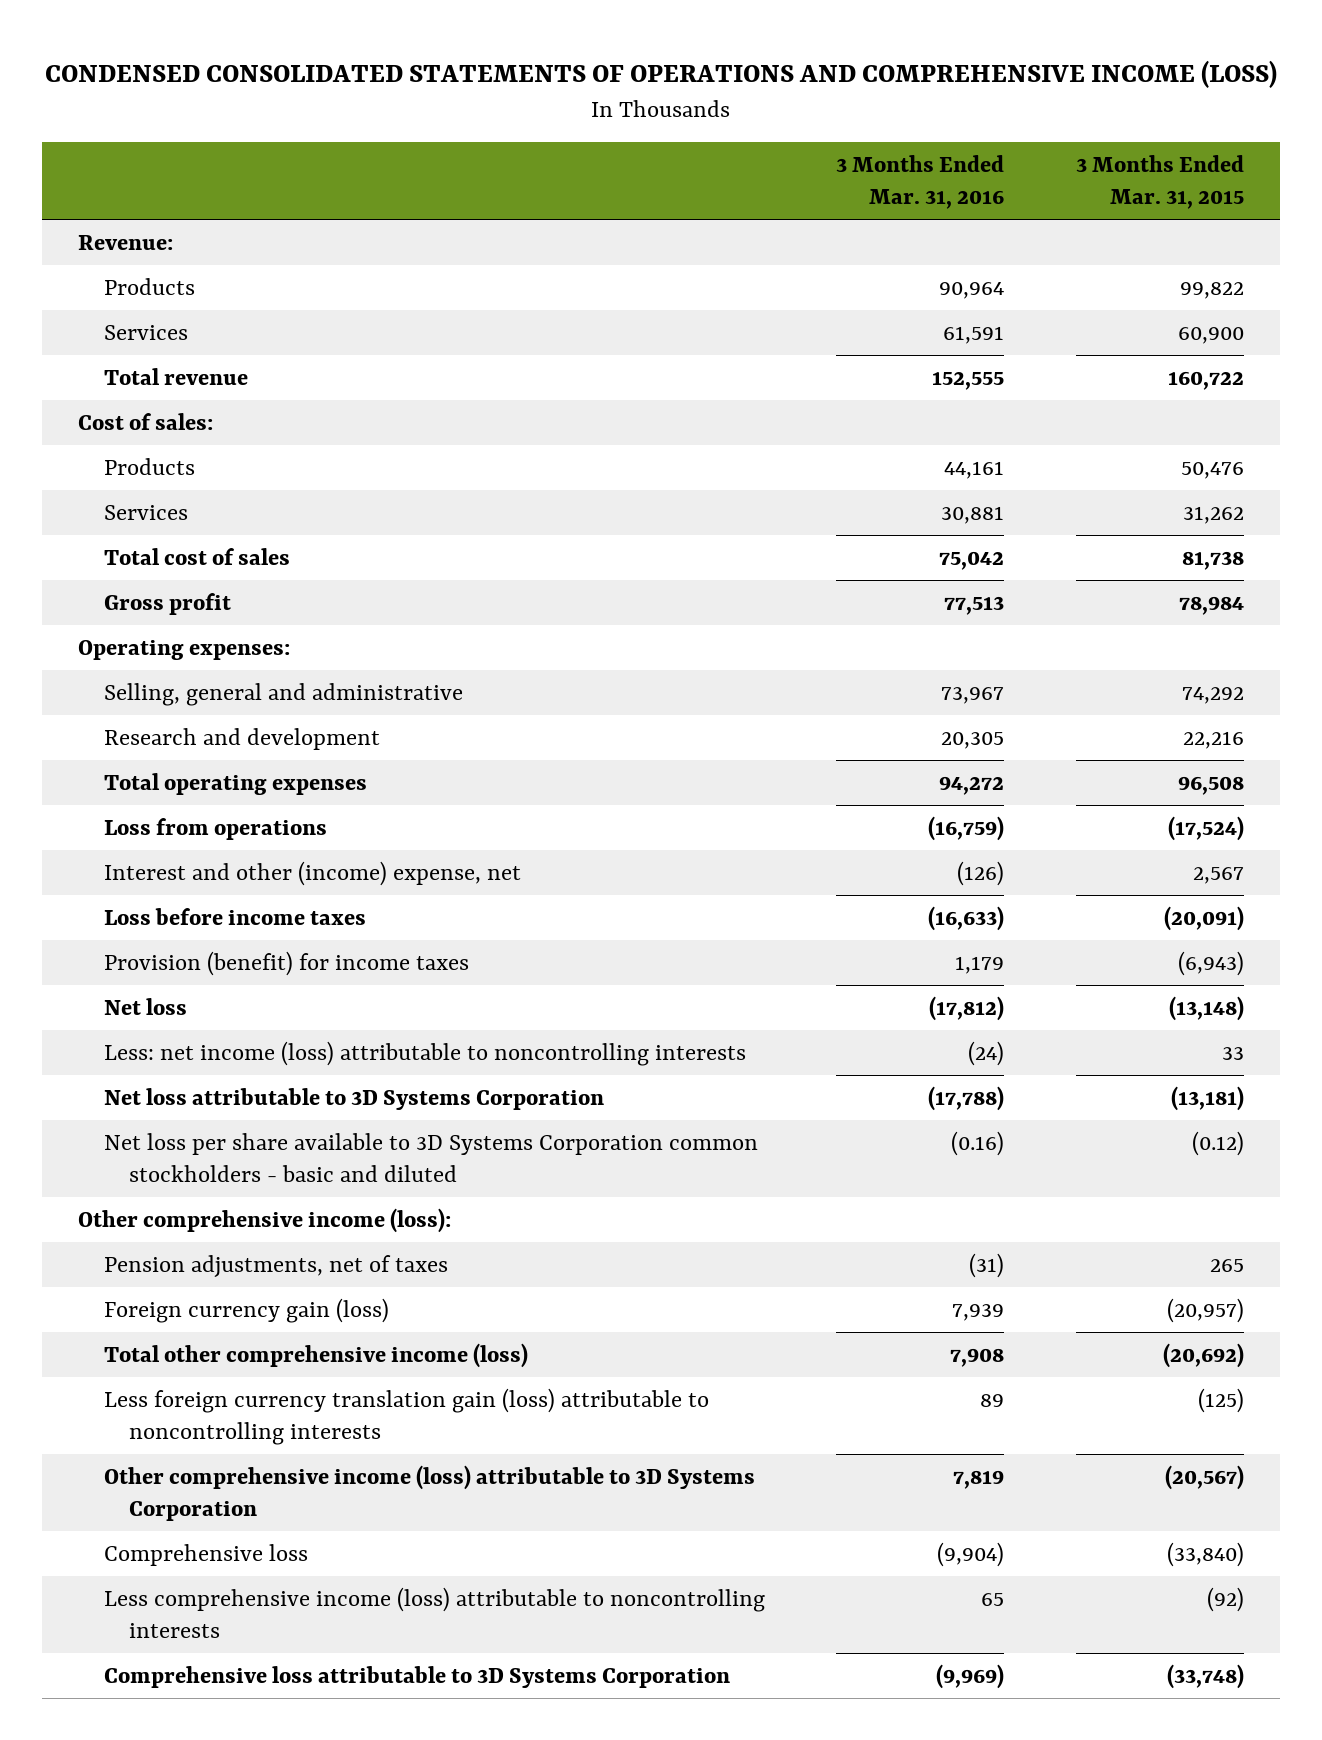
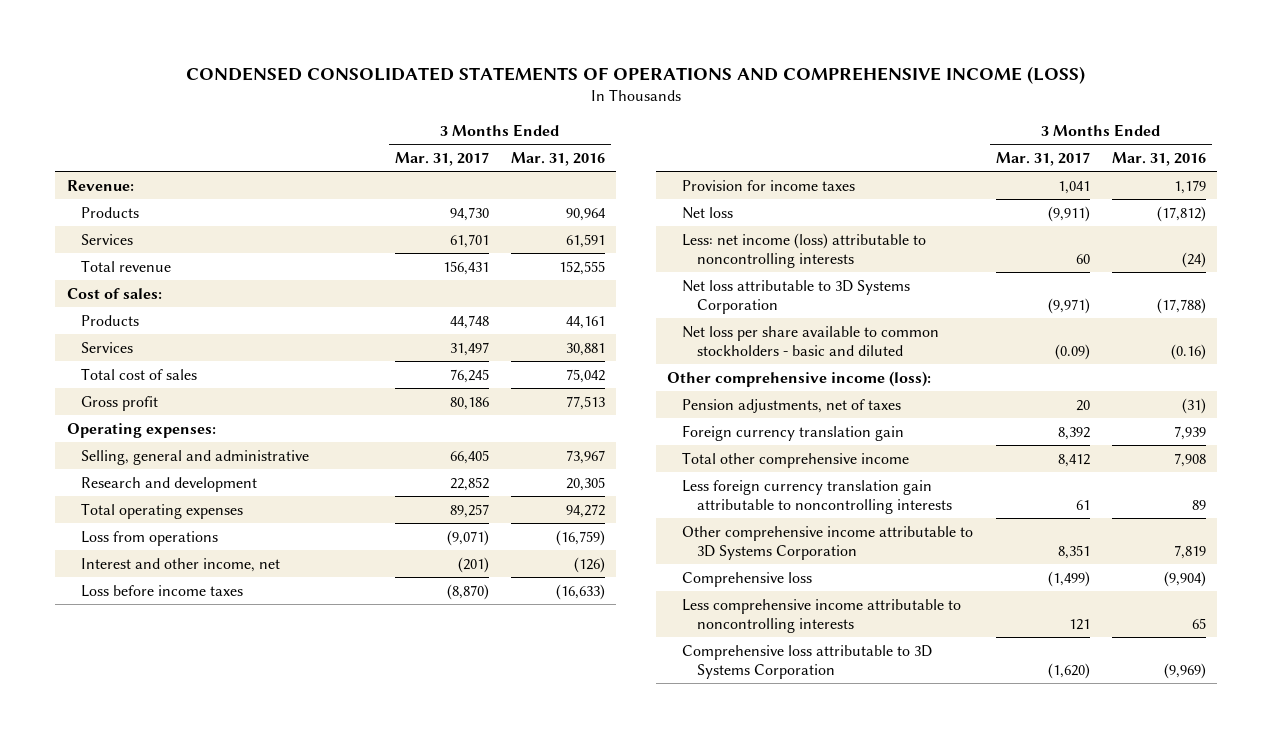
- | 3 Months Ended Mar. 31, 2016 | 3 Months Ended Mar. 31, 2015
+ | 3 Months Ended Mar. 31, 2017 | 3 Months Ended Mar. 31, 2016
- Interest and other (income) expense, net | (126) | 2,567
+ Interest and other income, net | (201) | (126)
- Provision (benefit) for income taxes | 1,179 | (6,943)
+ Provision for income taxes | 1,041 | 1,179
- Net loss per share available to 3D Systems Corporation common stockholders - basic and diluted | (0.16) | (0.12)
+ Net loss per share available to common stockholders - basic and diluted | (0.09) | (0.16)
- Foreign currency gain (loss) | 7,939 | (20,957)
- Total other comprehensive income (loss) | 7,908 | (20,692)
- Less foreign currency translation gain (loss) attributable to noncontrolling interests | 89 | (125)
- Other comprehensive income (loss) attributable to 3D Systems Corporation | 7,819 | (20,567)
+ Foreign currency translation gain | 8,392 | 7,939
+ Total other comprehensive income | 8,412 | 7,908
+ Less foreign currency translation gain attributable to noncontrolling interests | 61 | 89
+ Other comprehensive income attributable to 3D Systems Corporation | 8,351 | 7,819
- Less comprehensive income (loss) attributable to noncontrolling interests | 65 | (92)
+ Less comprehensive income attributable to noncontrolling interests | 121 | 65

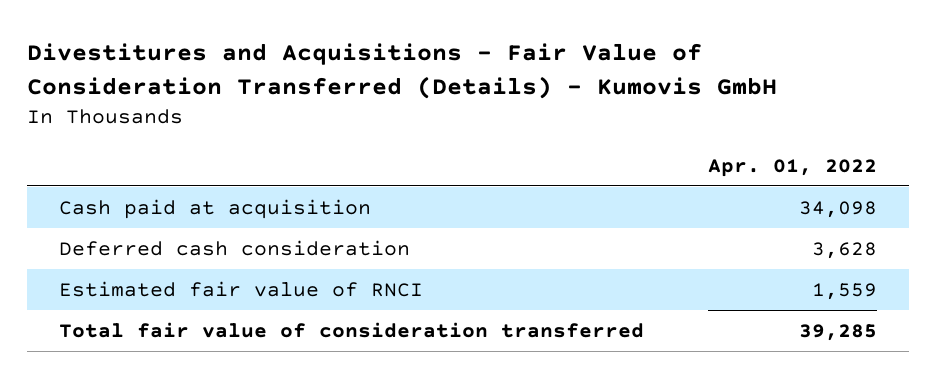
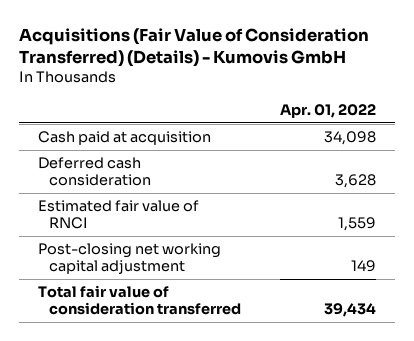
- Divestitures and Acquisitions - Fair Value of Consideration Transferred (Details) - Kumovis GmbH
+ Acquisitions (Fair Value of Consideration Transferred) (Details) - Kumovis GmbH
- Total fair value of consideration transferred | 39,285
+ Post-closing net working capital adjustment | 149
+ Total fair value of consideration transferred | 39,434

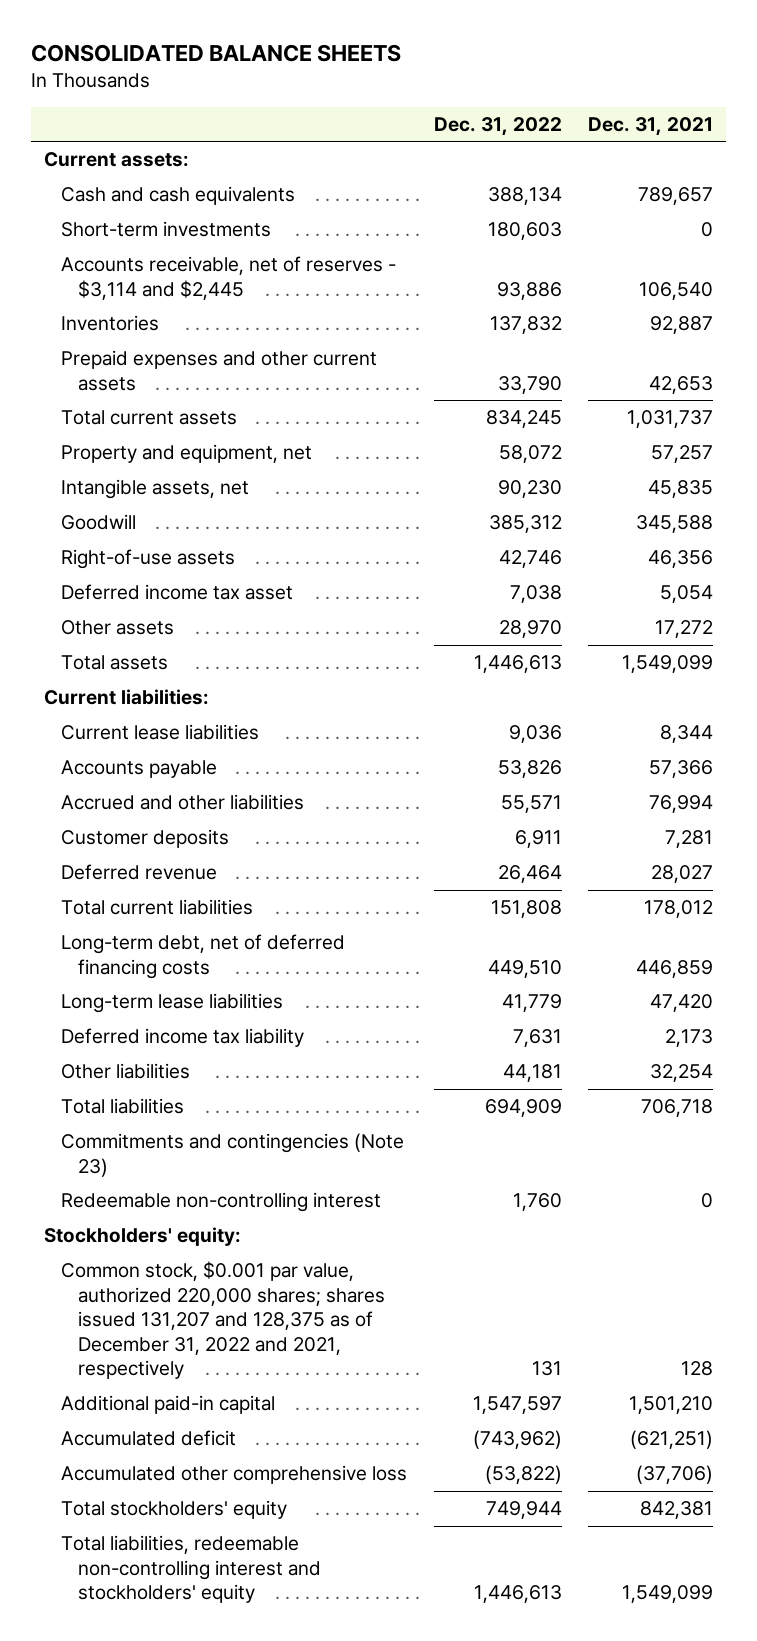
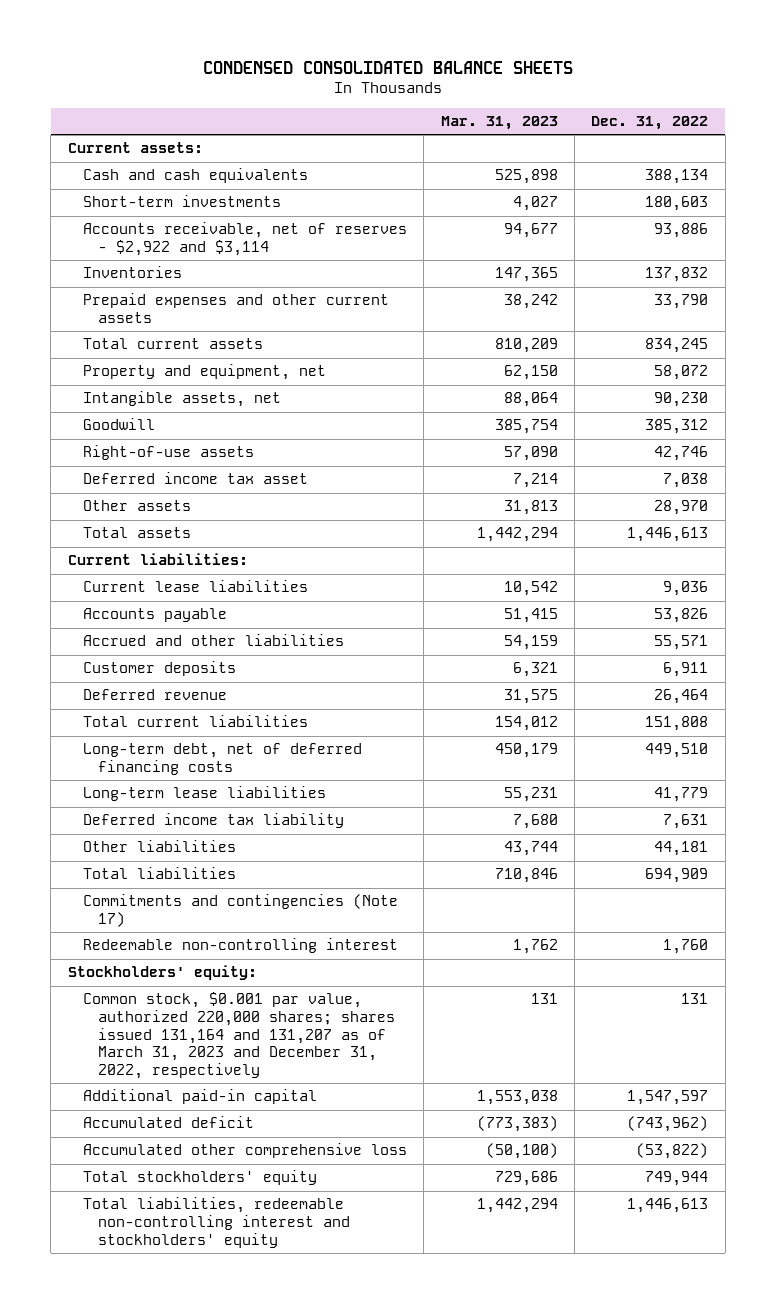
- CONSOLIDATED BALANCE SHEETS
+ CONDENSED CONSOLIDATED BALANCE SHEETS
- | Dec. 31, 2022 | Dec. 31, 2021
+ | Mar. 31, 2023 | Dec. 31, 2022
- Accounts receivable, net of reserves - $3,114 and $2,445 | 93,886 | 106,540
+ Accounts receivable, net of reserves - $2,922 and $3,114 | 94,677 | 93,886
- Commitments and contingencies (Note 23)
+ Commitments and contingencies (Note 17)
- Common stock, $0.001 par value, authorized 220,000 shares; shares issued 131,207 and 128,375 as of December 31, 2022 and 2021, respectively | 131 | 128
+ Common stock, $0.001 par value, authorized 220,000 shares; shares issued 131,164 and 131,207 as of March 31, 2023 and December 31, 2022, respectively | 131 | 131

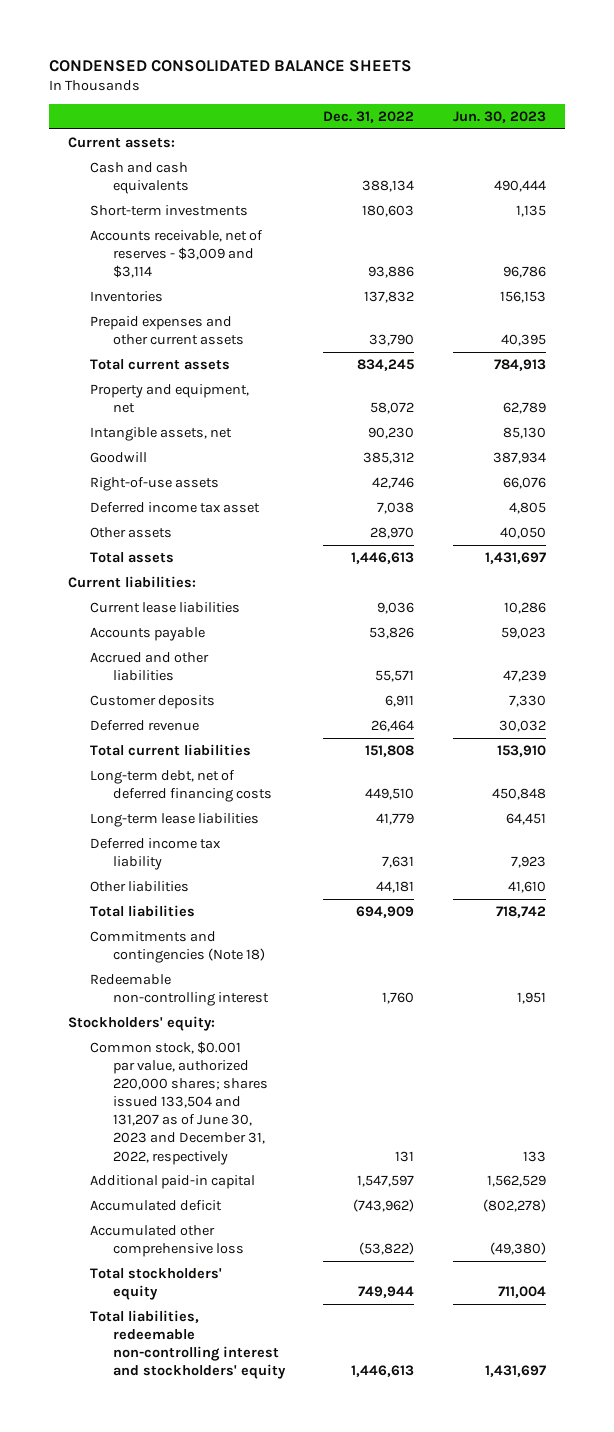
- | Mar. 31, 2023 | Dec. 31, 2022
+ | Dec. 31, 2022 | Jun. 30, 2023
- Accounts receivable, net of reserves - $2,922 and $3,114 | 94,677 | 93,886
+ Accounts receivable, net of reserves - $3,009 and $3,114 | 93,886 | 96,786
- Commitments and contingencies (Note 17)
+ Commitments and contingencies (Note 18)
- Common stock, $0.001 par value, authorized 220,000 shares; shares issued 131,164 and 131,207 as of March 31, 2023 and December 31, 2022, respectively | 131 | 131
+ Common stock, $0.001 par value, authorized 220,000 shares; shares issued 133,504 and 131,207 as of June 30, 2023 and December 31, 2022, respectively | 131 | 133

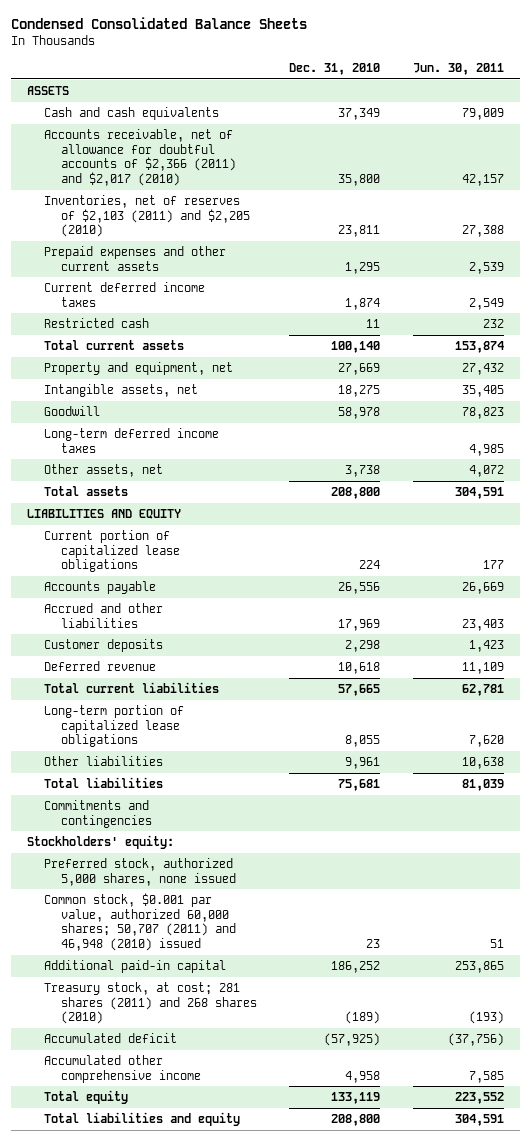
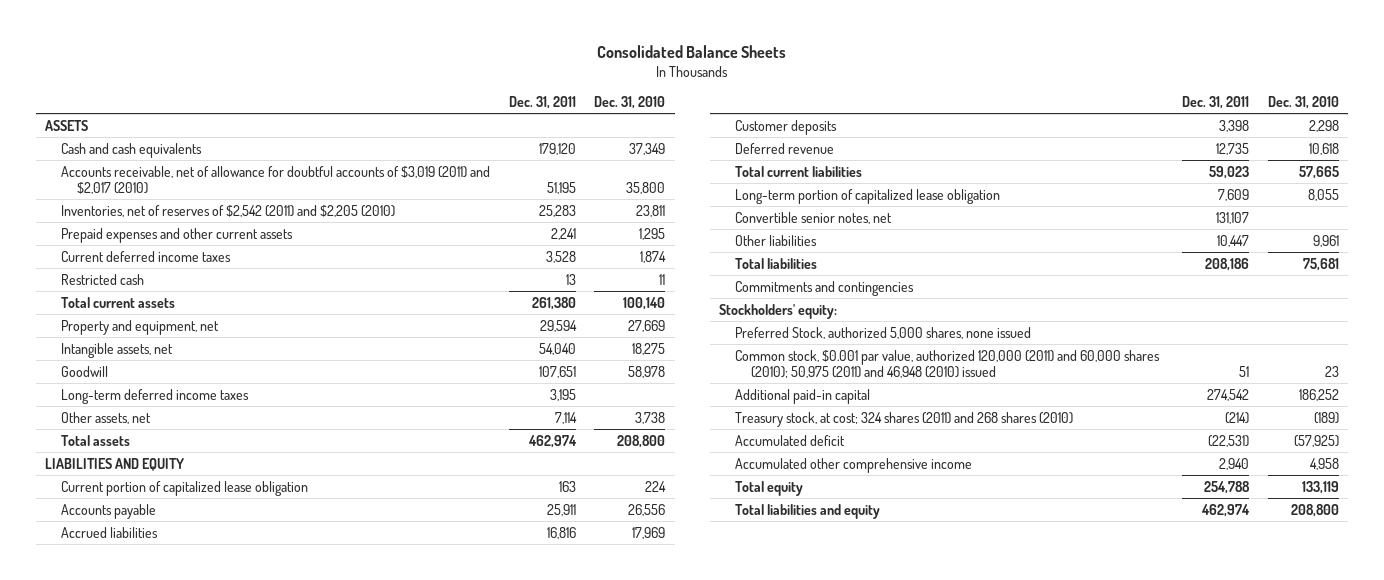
- Condensed Consolidated Balance Sheets
+ Consolidated Balance Sheets
- | Dec. 31, 2010 | Jun. 30, 2011
+ | Dec. 31, 2011 | Dec. 31, 2010
- Accounts receivable, net of allowance for doubtful accounts of $2,366 (2011) and $2,017 (2010) | 35,800 | 42,157
- Inventories, net of reserves of $2,103 (2011) and $2,205 (2010) | 23,811 | 27,388
+ Accounts receivable, net of allowance for doubtful accounts of $3,019 (2011) and $2,017 (2010) | 51,195 | 35,800
+ Inventories, net of reserves of $2,542 (2011) and $2,205 (2010) | 25,283 | 23,811
- Current portion of capitalized lease obligations | 224 | 177
+ Current portion of capitalized lease obligation | 163 | 224
- Accrued and other liabilities | 17,969 | 23,403
+ Accrued liabilities | 16,816 | 17,969
- Long-term portion of capitalized lease obligations | 8,055 | 7,620
+ Long-term portion of capitalized lease obligation | 7,609 | 8,055
+ Convertible senior notes, net | 131,107 |
- Preferred stock, authorized 5,000 shares, none issued
- Common stock, $0.001 par value, authorized 60,000 shares; 50,707 (2011) and 46,948 (2010) issued | 23 | 51
+ Preferred Stock, authorized 5,000 shares, none issued
+ Common stock, $0.001 par value, authorized 120,000 (2011) and 60,000 shares (2010); 50,975 (2011) and 46,948 (2010) issued | 51 | 23
- Treasury stock, at cost; 281 shares (2011) and 268 shares (2010) | (189) | (193)
+ Treasury stock, at cost; 324 shares (2011) and 268 shares (2010) | (214) | (189)

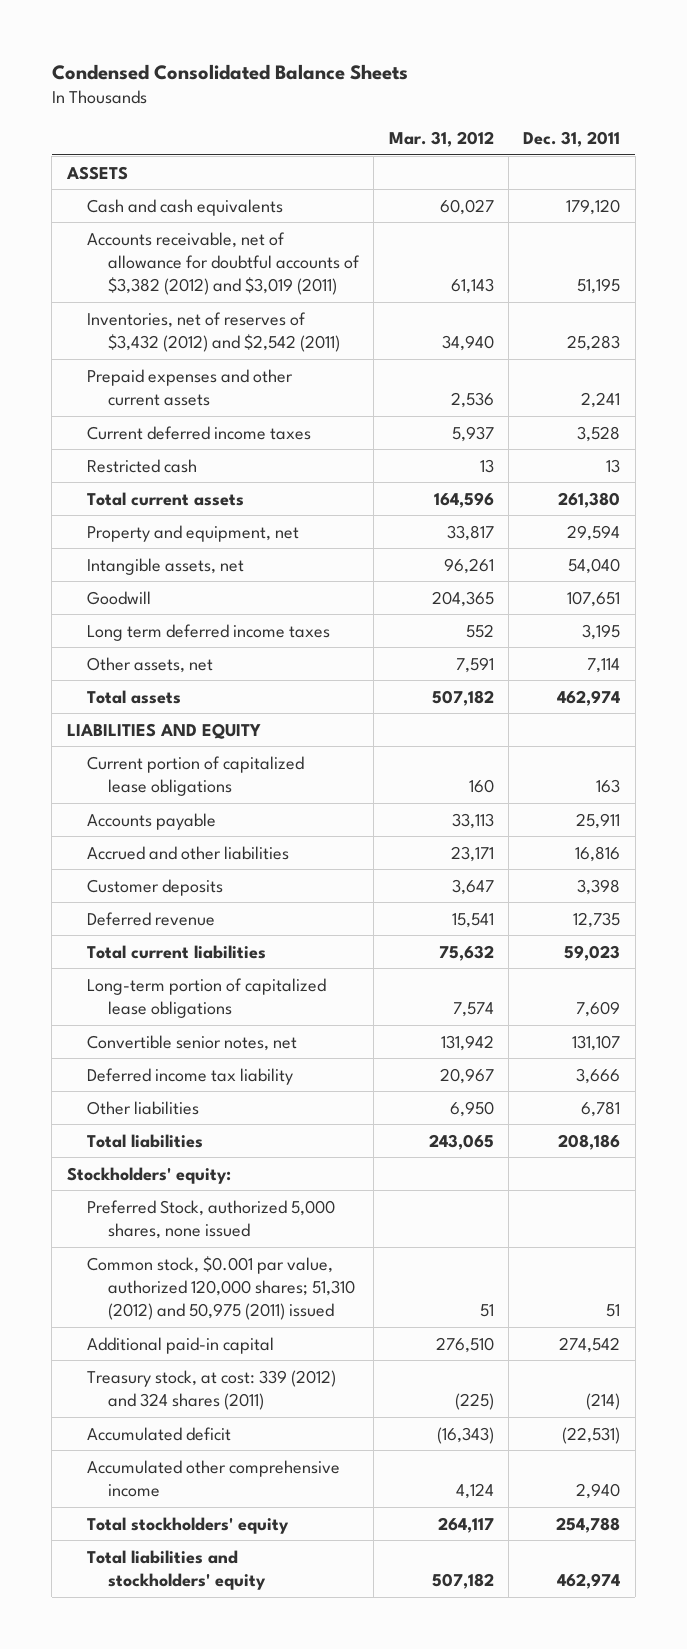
- Consolidated Balance Sheets
+ Condensed Consolidated Balance Sheets
- | Dec. 31, 2011 | Dec. 31, 2010
+ | Mar. 31, 2012 | Dec. 31, 2011
- Accounts receivable, net of allowance for doubtful accounts of $3,019 (2011) and $2,017 (2010) | 51,195 | 35,800
- Inventories, net of reserves of $2,542 (2011) and $2,205 (2010) | 25,283 | 23,811
+ Accounts receivable, net of allowance for doubtful accounts of $3,382 (2012) and $3,019 (2011) | 61,143 | 51,195
+ Inventories, net of reserves of $3,432 (2012) and $2,542 (2011) | 34,940 | 25,283
- Long-term deferred income taxes | 3,195 |
+ Long term deferred income taxes | 552 | 3,195
- Current portion of capitalized lease obligation | 163 | 224
+ Current portion of capitalized lease obligations | 160 | 163
- Accrued liabilities | 16,816 | 17,969
+ Accrued and other liabilities | 23,171 | 16,816
- Long-term portion of capitalized lease obligation | 7,609 | 8,055
+ Long-term portion of capitalized lease obligations | 7,574 | 7,609
- Other liabilities | 10,447 | 9,961
+ Deferred income tax liability | 20,967 | 3,666
+ Other liabilities | 6,950 | 6,781
- Commitments and contingencies
- Common stock, $0.001 par value, authorized 120,000 (2011) and 60,000 shares (2010); 50,975 (2011) and 46,948 (2010) issued | 51 | 23
+ Common stock, $0.001 par value, authorized 120,000 shares; 51,310 (2012) and 50,975 (2011) issued | 51 | 51
- Treasury stock, at cost; 324 shares (2011) and 268 shares (2010) | (214) | (189)
+ Treasury stock, at cost: 339 (2012) and 324 shares (2011) | (225) | (214)
- Total equity | 254,788 | 133,119
- Total liabilities and equity | 462,974 | 208,800
+ Total stockholders' equity | 264,117 | 254,788
+ Total liabilities and stockholders' equity | 507,182 | 462,974

